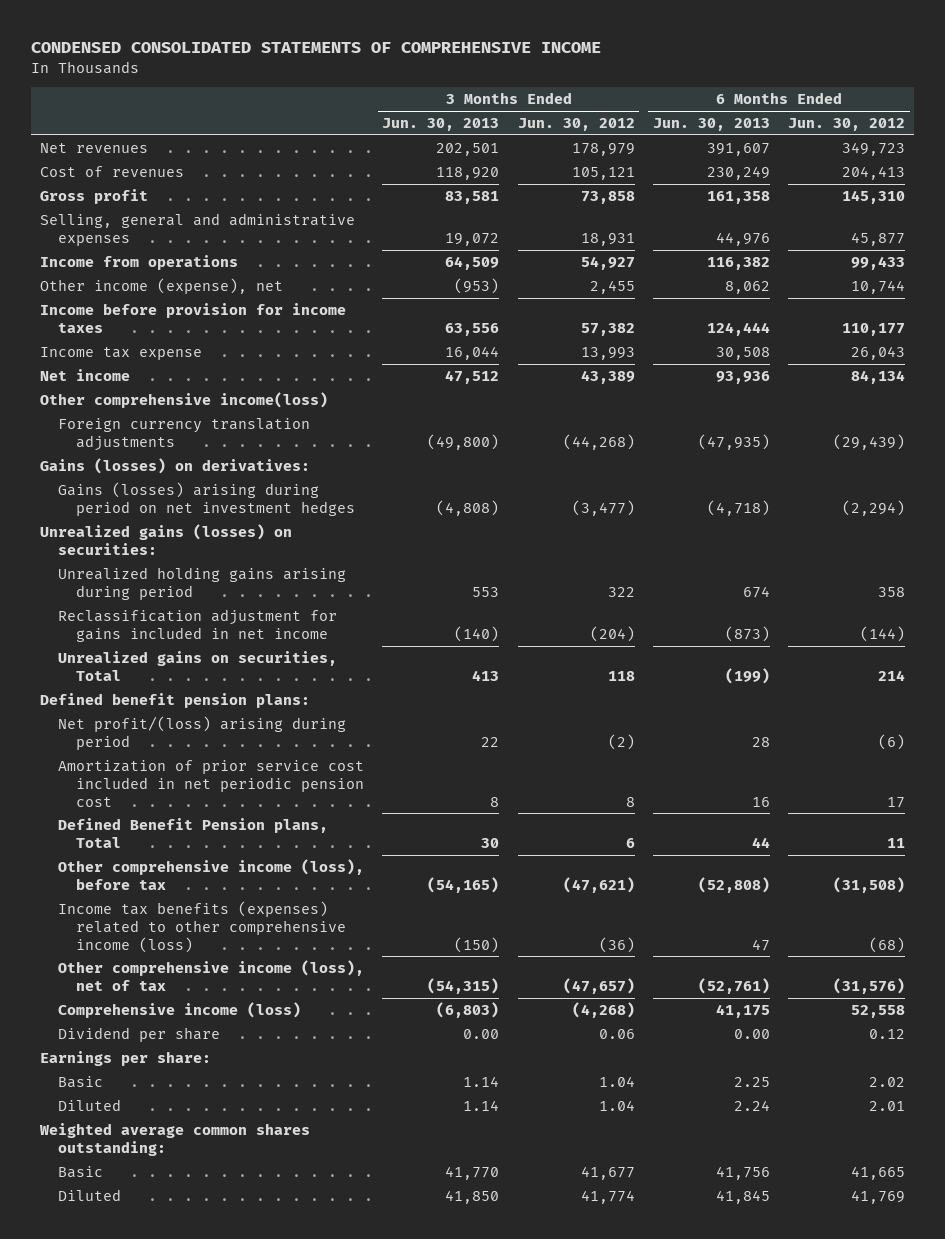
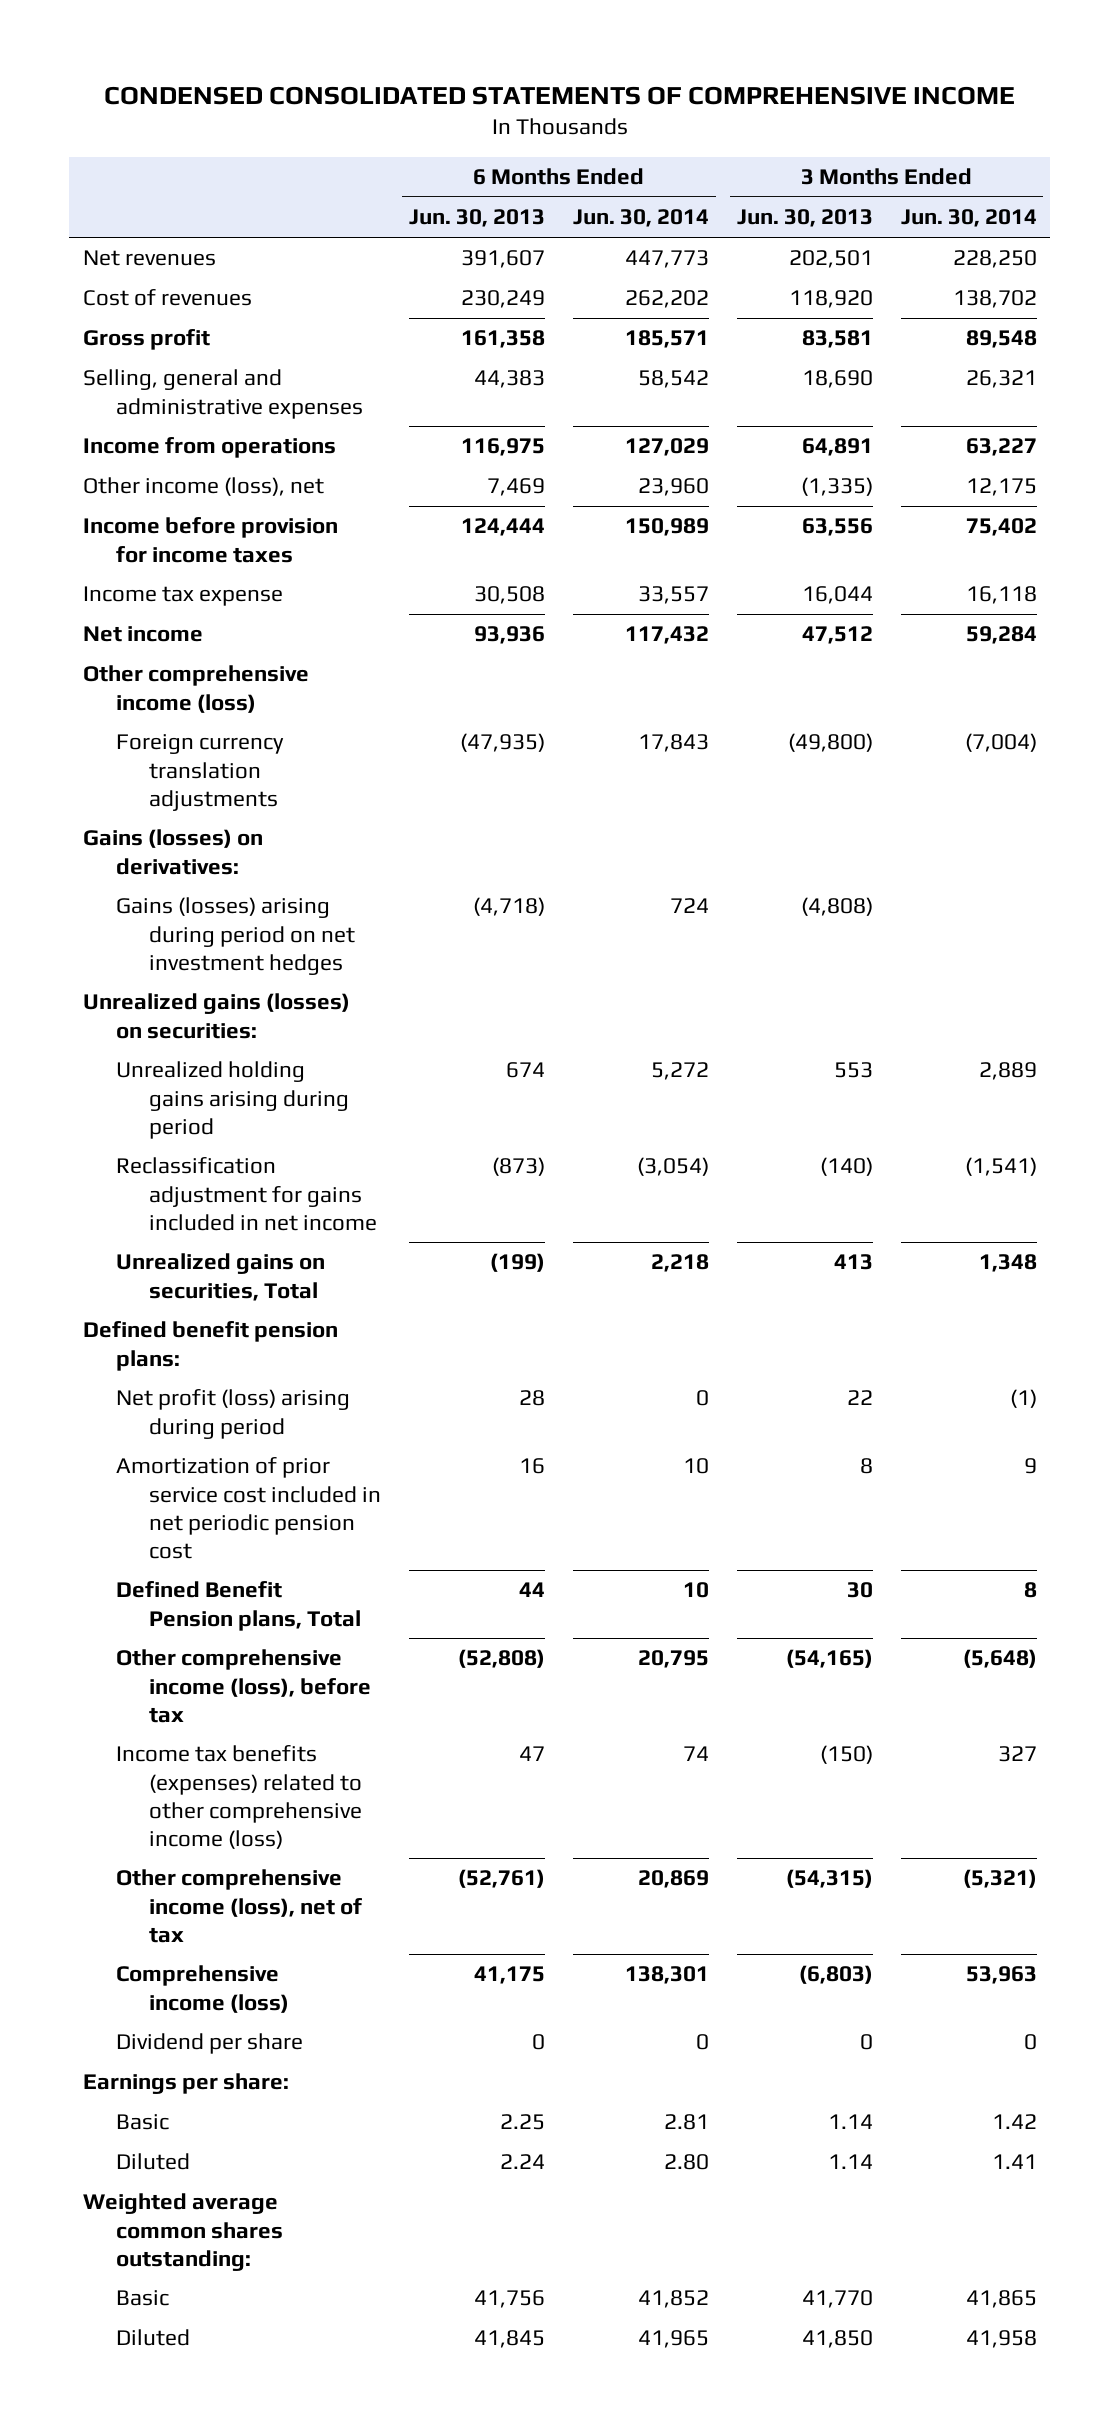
- | 3 Months Ended Jun. 30, 2013 | 3 Months Ended Jun. 30, 2012 | 6 Months Ended Jun. 30, 2013 | 6 Months Ended Jun. 30, 2012
+ | 6 Months Ended Jun. 30, 2013 | 6 Months Ended Jun. 30, 2014 | 3 Months Ended Jun. 30, 2013 | 3 Months Ended Jun. 30, 2014
- Selling, general and administrative expenses | 19,072 | 18,931 | 44,976 | 45,877
- Income from operations | 64,509 | 54,927 | 116,382 | 99,433
- Other income (expense), net | (953) | 2,455 | 8,062 | 10,744
+ Selling, general and administrative expenses | 44,383 | 58,542 | 18,690 | 26,321
+ Income from operations | 116,975 | 127,029 | 64,891 | 63,227
+ Other income (loss), net | 7,469 | 23,960 | (1,335) | 12,175
- Other comprehensive income(loss)
+ Other comprehensive income (loss)
- Net profit/(loss) arising during period | 22 | (2) | 28 | (6)
+ Net profit (loss) arising during period | 28 | 0 | 22 | (1)
- Dividend per share | 0.00 | 0.06 | 0.00 | 0.12
+ Dividend per share | 0 | 0 | 0 | 0

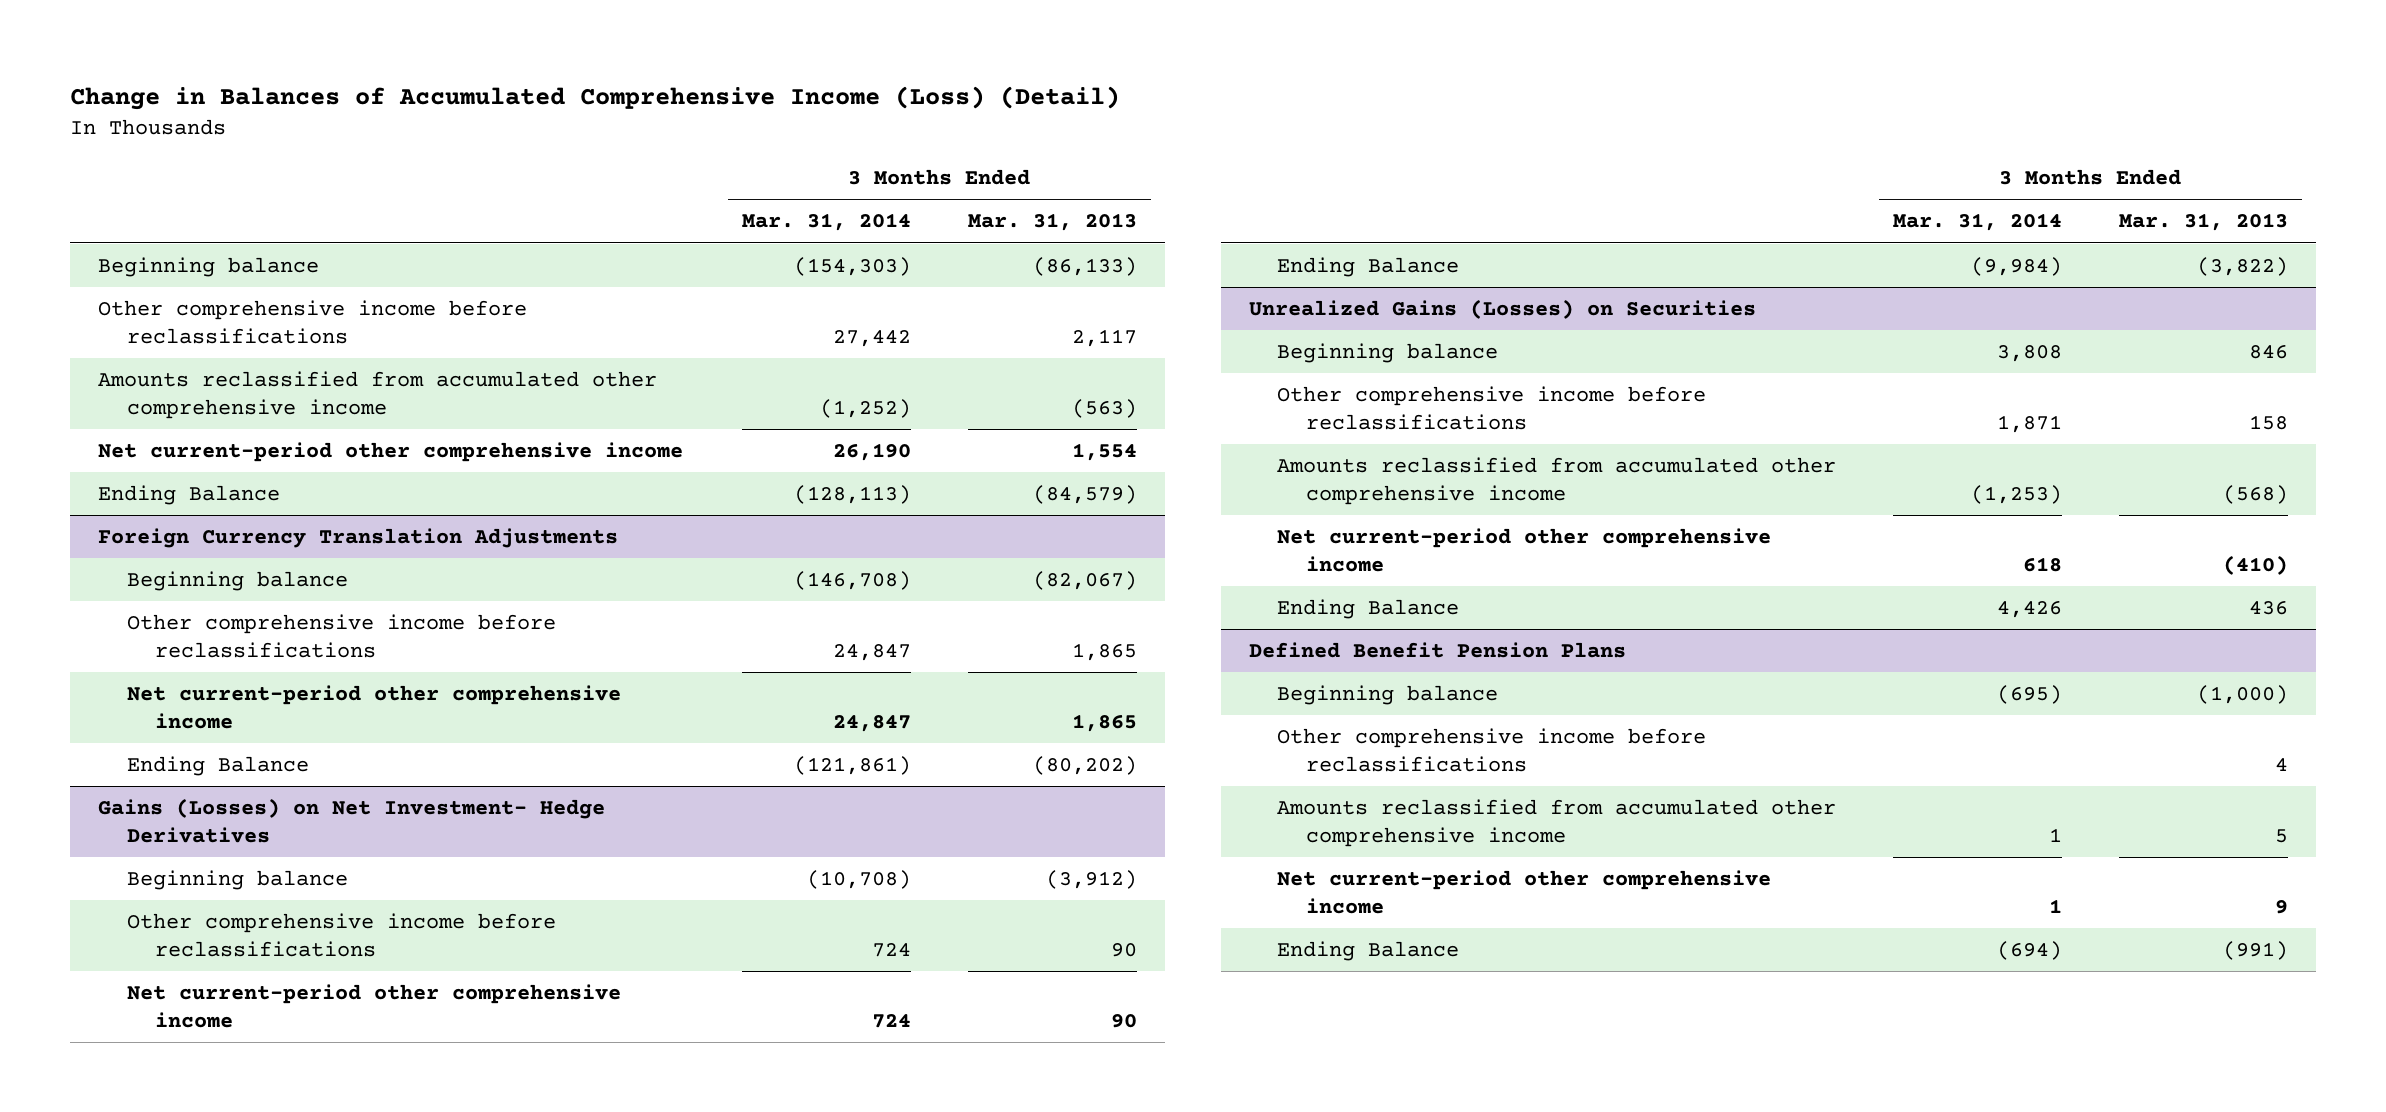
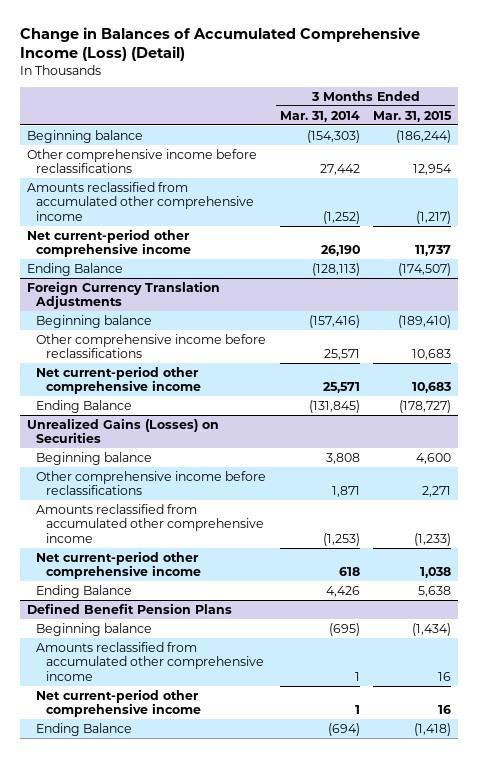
- | 3 Months Ended Mar. 31, 2014 | 3 Months Ended Mar. 31, 2013
+ | 3 Months Ended Mar. 31, 2014 | 3 Months Ended Mar. 31, 2015
@ Foreign Currency Translation Adjustments
- Beginning balance | (146,708) | (82,067)
- Other comprehensive income before reclassifications | 24,847 | 1,865
- Net current-period other comprehensive income | 24,847 | 1,865
- Ending Balance | (121,861) | (80,202)
- Gains (Losses) on Net Investment- Hedge Derivatives
- Beginning balance | (10,708) | (3,912)
- Other comprehensive income before reclassifications | 724 | 90
- Net current-period other comprehensive income | 724 | 90
- Ending Balance | (9,984) | (3,822)
@ Foreign Currency Translation Adjustments
+ Beginning balance | (157,416) | (189,410)
+ Other comprehensive income before reclassifications | 25,571 | 10,683
+ Net current-period other comprehensive income | 25,571 | 10,683
+ Ending Balance | (131,845) | (178,727)
@ Defined Benefit Pension Plans
- Other comprehensive income before reclassifications | | 4

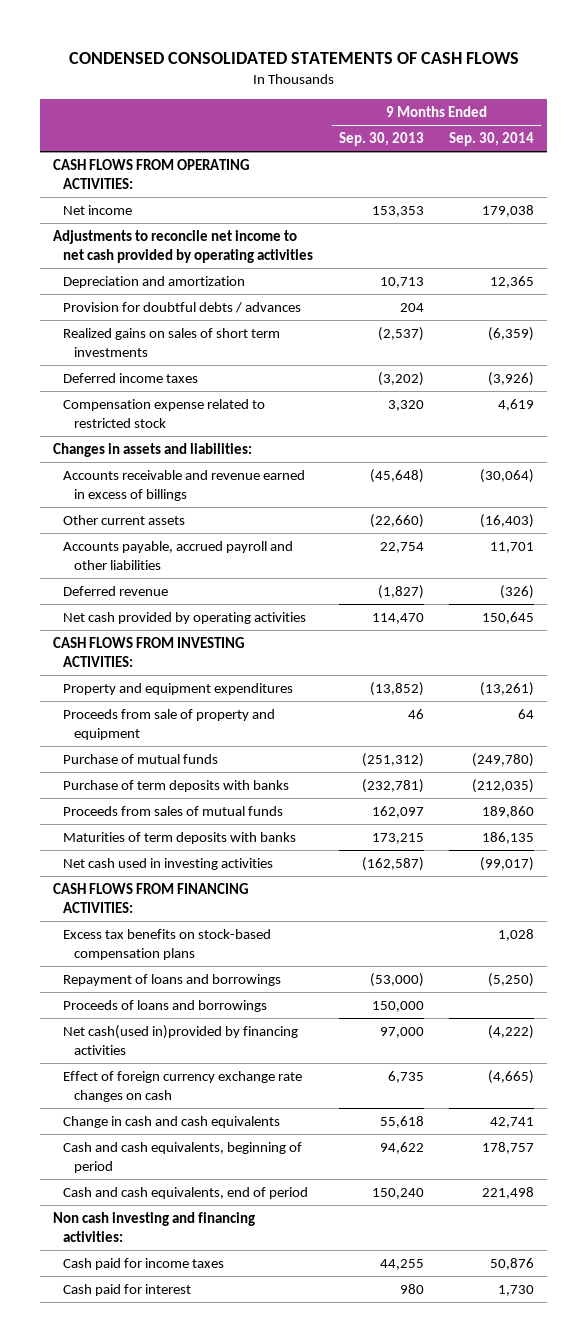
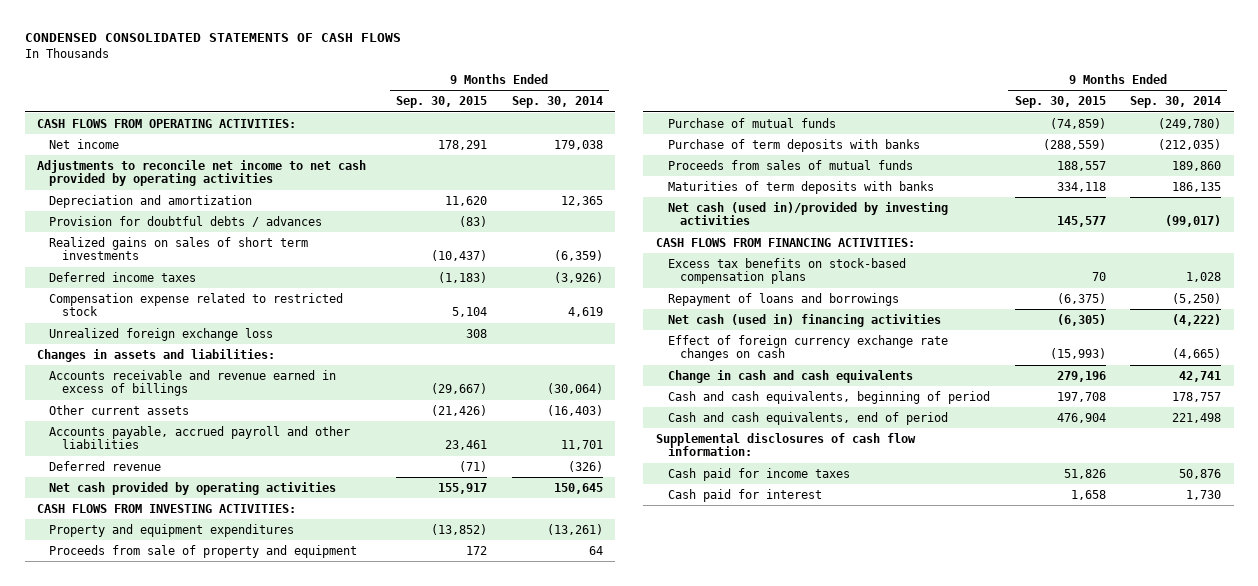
- | 9 Months Ended Sep. 30, 2013 | 9 Months Ended Sep. 30, 2014
+ | 9 Months Ended Sep. 30, 2015 | 9 Months Ended Sep. 30, 2014
+ Unrealized foreign exchange loss | 308 |
- Net cash used in investing activities | (162,587) | (99,017)
+ Net cash (used in)/provided by investing activities | 145,577 | (99,017)
- Proceeds of loans and borrowings | 150,000 |
- Net cash(used in)provided by financing activities | 97,000 | (4,222)
+ Net cash (used in) financing activities | (6,305) | (4,222)
- Non cash investing and financing activities:
+ Supplemental disclosures of cash flow information:

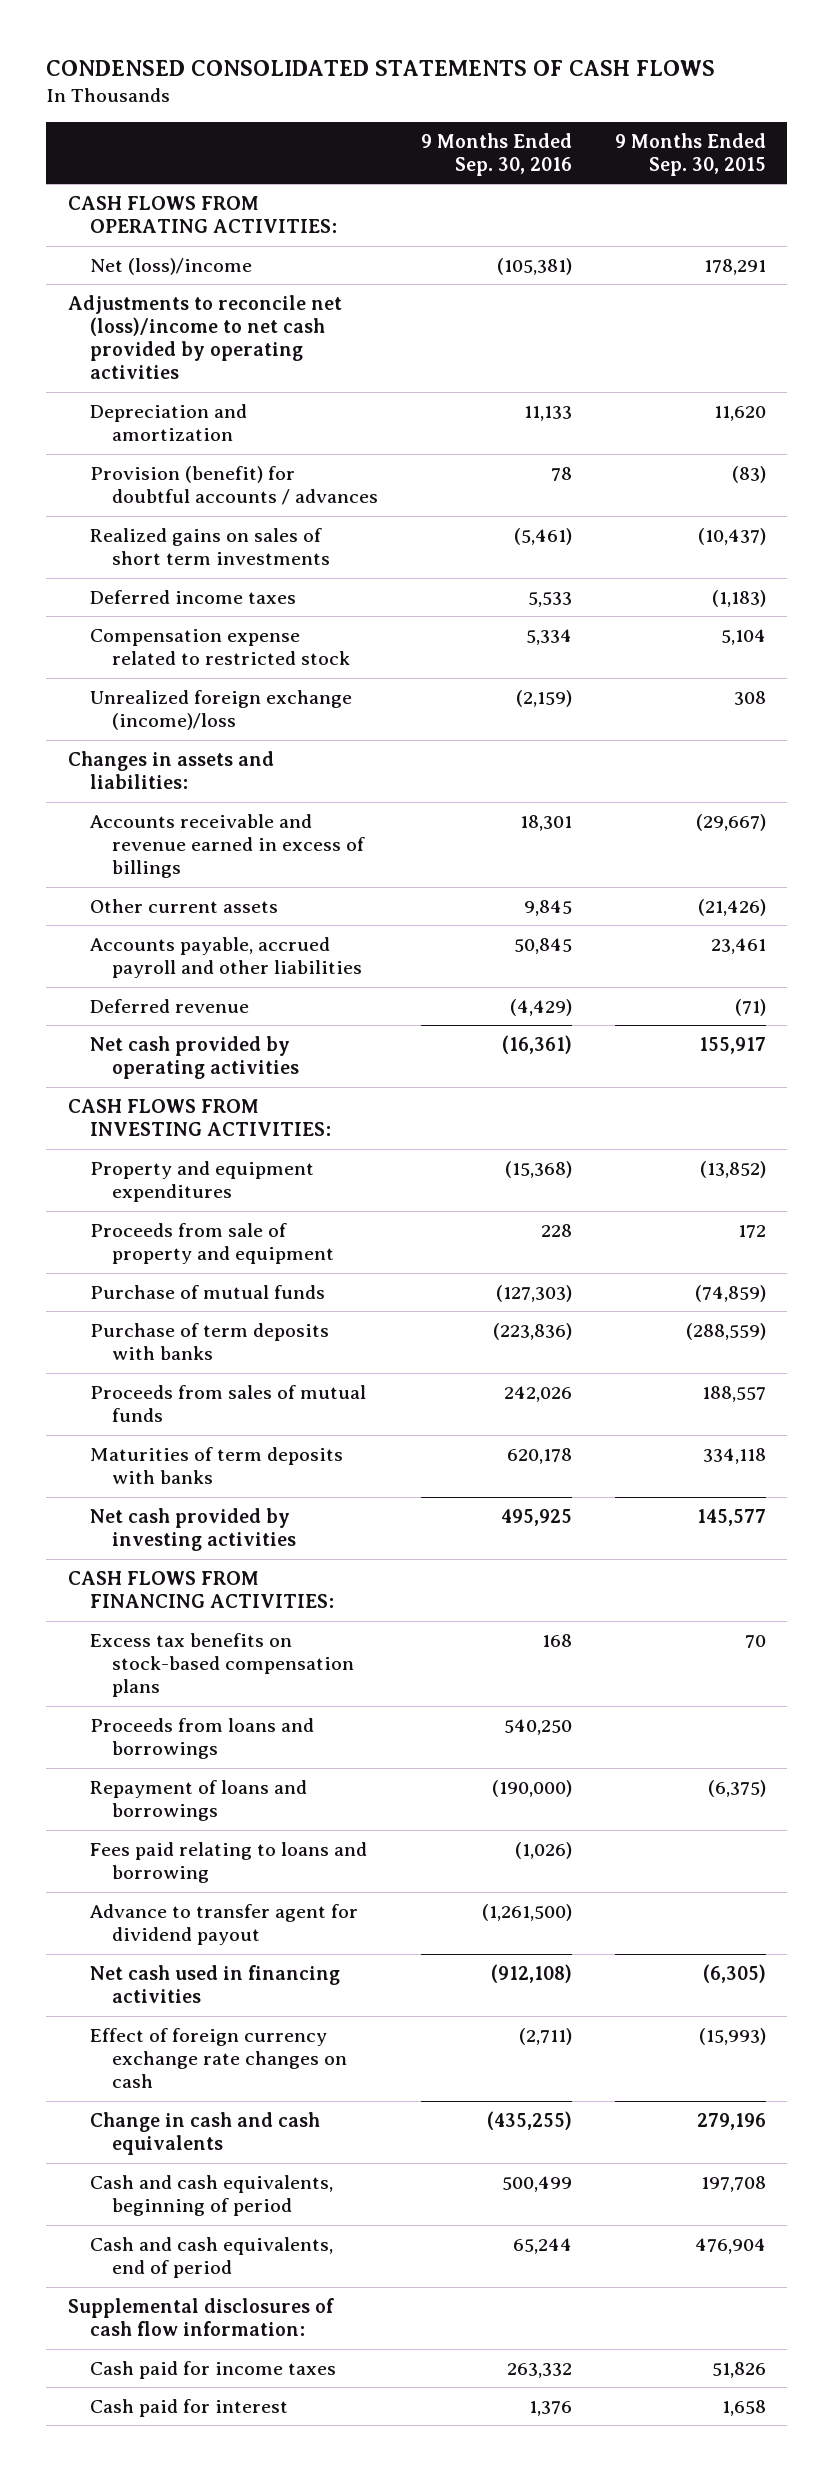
- | 9 Months Ended Sep. 30, 2015 | 9 Months Ended Sep. 30, 2014
+ | 9 Months Ended Sep. 30, 2016 | 9 Months Ended Sep. 30, 2015
- Net income | 178,291 | 179,038
- Adjustments to reconcile net income to net cash provided by operating activities
+ Net (loss)/income | (105,381) | 178,291
+ Adjustments to reconcile net (loss)/income to net cash provided by operating activities
- Provision for doubtful debts / advances | (83) |
+ Provision (benefit) for doubtful accounts / advances | 78 | (83)
- Unrealized foreign exchange loss | 308 |
+ Unrealized foreign exchange (income)/loss | (2,159) | 308
- Net cash (used in)/provided by investing activities | 145,577 | (99,017)
+ Net cash provided by investing activities | 495,925 | 145,577
+ Proceeds from loans and borrowings | 540,250 |
- Net cash (used in) financing activities | (6,305) | (4,222)
+ Fees paid relating to loans and borrowing | (1,026) |
+ Advance to transfer agent for dividend payout | (1,261,500) |
+ Net cash used in financing activities | (912,108) | (6,305)

